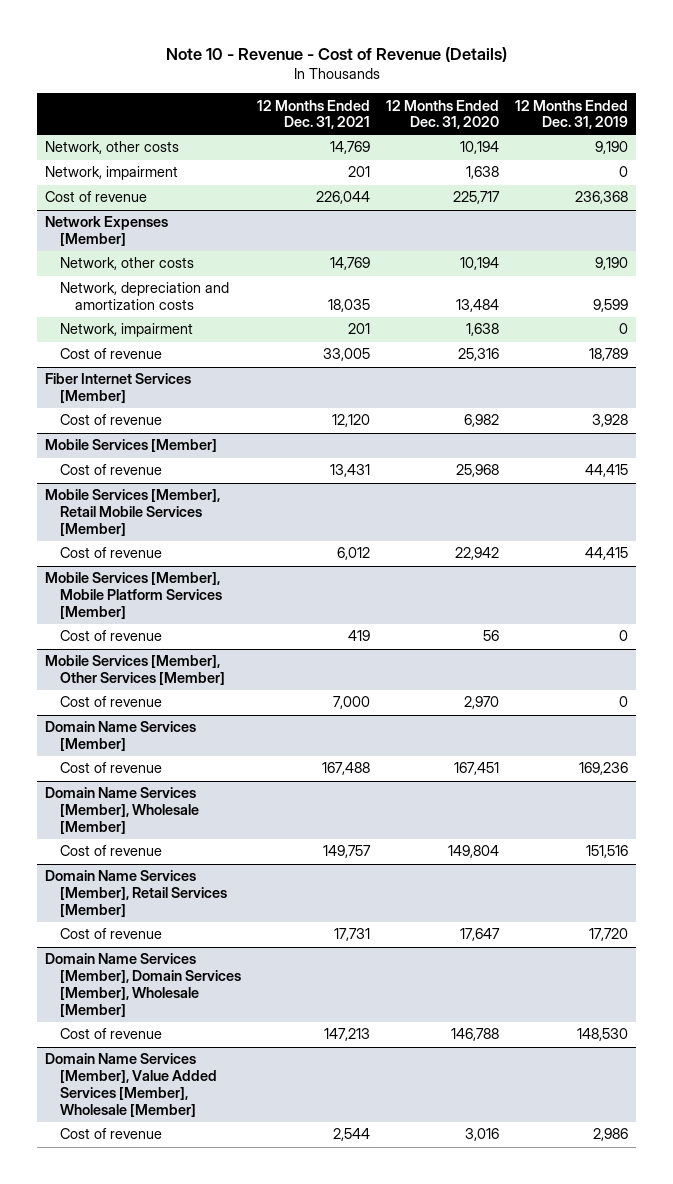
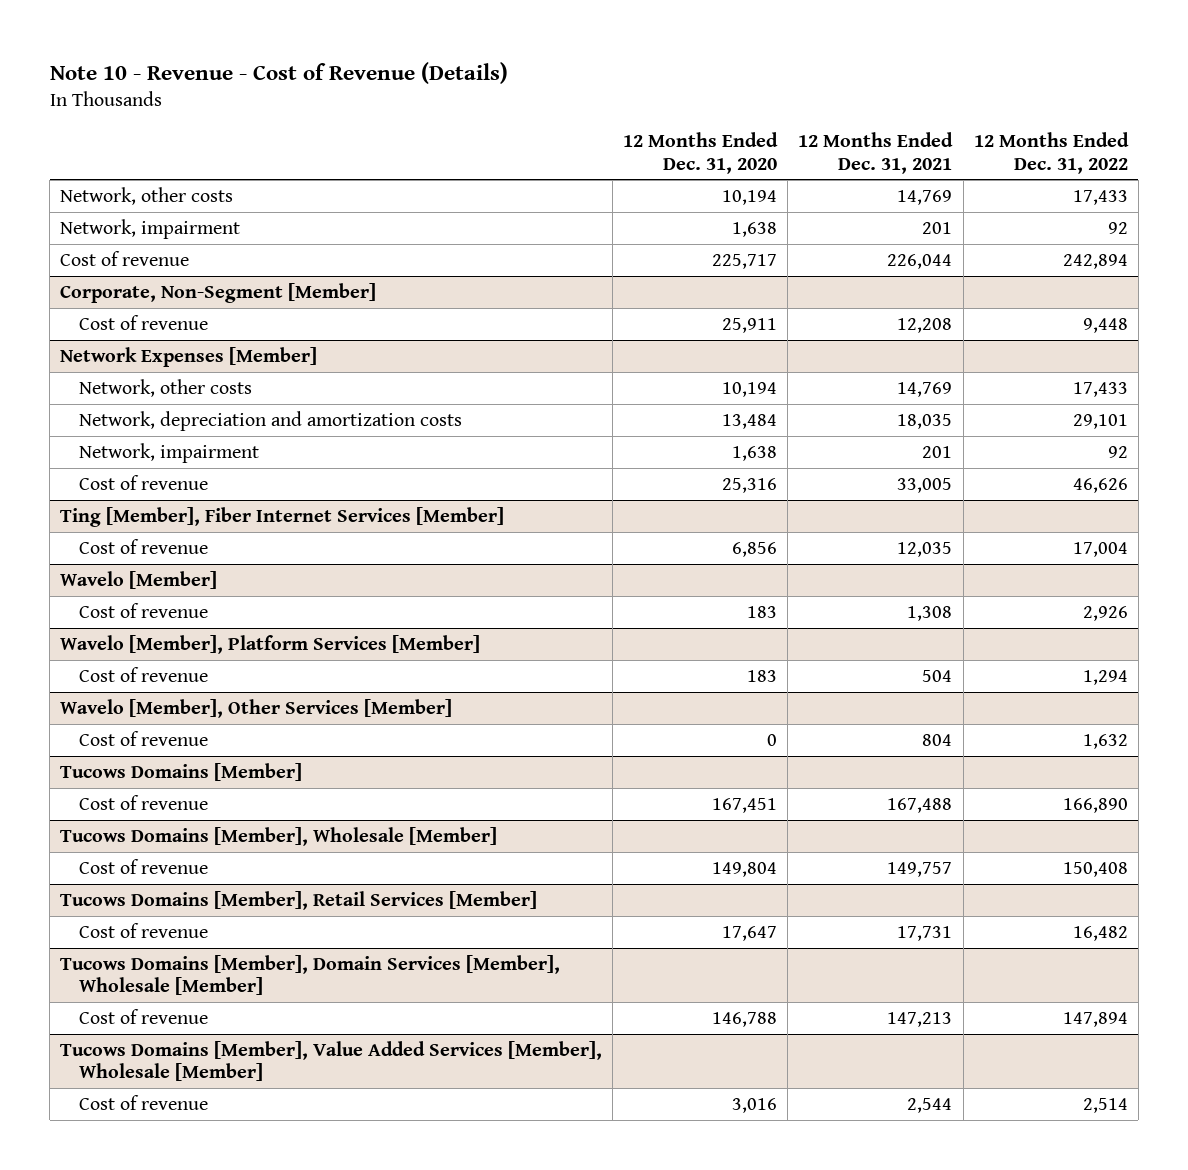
- | 12 Months Ended Dec. 31, 2021 | 12 Months Ended Dec. 31, 2020 | 12 Months Ended Dec. 31, 2019
+ | 12 Months Ended Dec. 31, 2020 | 12 Months Ended Dec. 31, 2021 | 12 Months Ended Dec. 31, 2022
+ Corporate, Non-Segment [Member]
+ Cost of revenue | 25,911 | 12,208 | 9,448
- Fiber Internet Services [Member]
- Cost of revenue | 12,120 | 6,982 | 3,928
- Mobile Services [Member]
- Cost of revenue | 13,431 | 25,968 | 44,415
- Mobile Services [Member], Retail Mobile Services [Member]
- Cost of revenue | 6,012 | 22,942 | 44,415
- Mobile Services [Member], Mobile Platform Services [Member]
- Cost of revenue | 419 | 56 | 0
- Mobile Services [Member], Other Services [Member]
- Cost of revenue | 7,000 | 2,970 | 0
- Domain Name Services [Member]
+ Ting [Member], Fiber Internet Services [Member]
+ Cost of revenue | 6,856 | 12,035 | 17,004
+ Wavelo [Member]
+ Cost of revenue | 183 | 1,308 | 2,926
+ Wavelo [Member], Platform Services [Member]
+ Cost of revenue | 183 | 504 | 1,294
+ Wavelo [Member], Other Services [Member]
+ Cost of revenue | 0 | 804 | 1,632
+ Tucows Domains [Member]
- Domain Name Services [Member], Wholesale [Member]
+ Tucows Domains [Member], Wholesale [Member]
- Domain Name Services [Member], Retail Services [Member]
+ Tucows Domains [Member], Retail Services [Member]
- Domain Name Services [Member], Domain Services [Member], Wholesale [Member]
+ Tucows Domains [Member], Domain Services [Member], Wholesale [Member]
- Domain Name Services [Member], Value Added Services [Member], Wholesale [Member]
+ Tucows Domains [Member], Value Added Services [Member], Wholesale [Member]

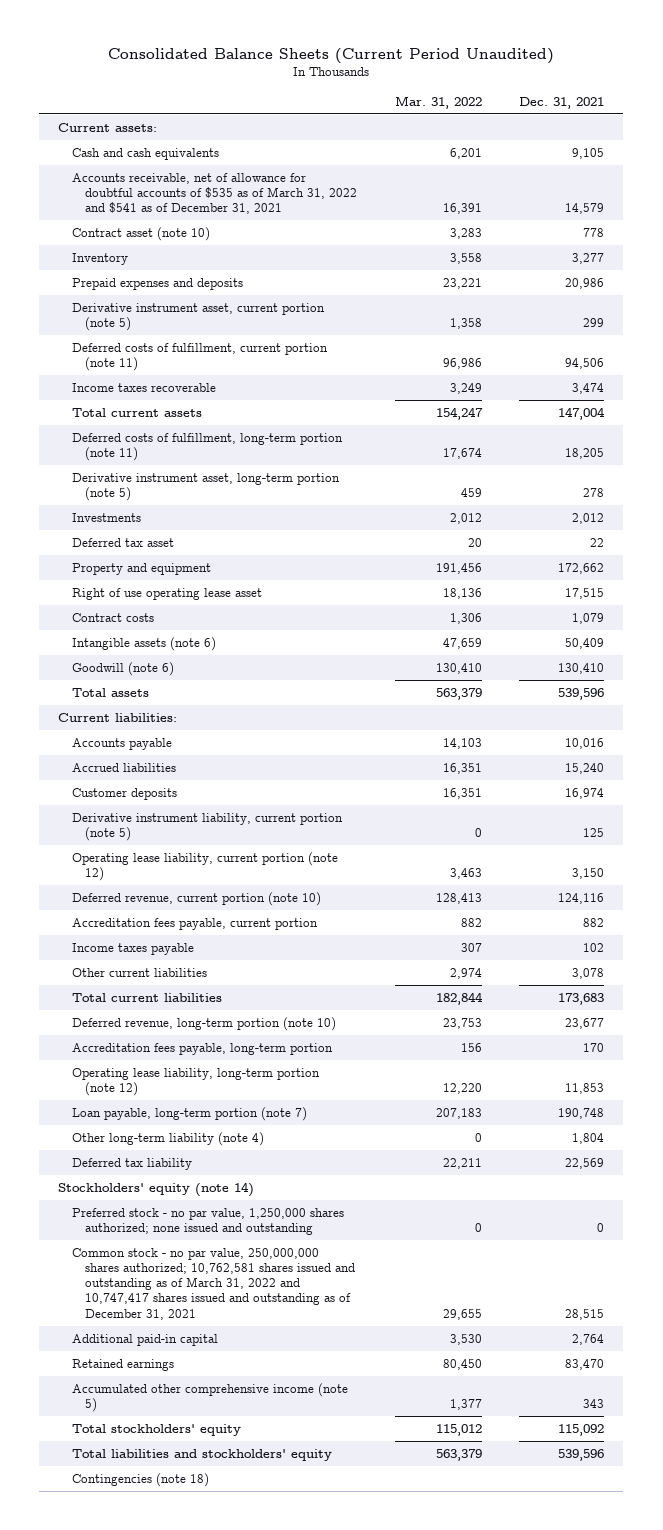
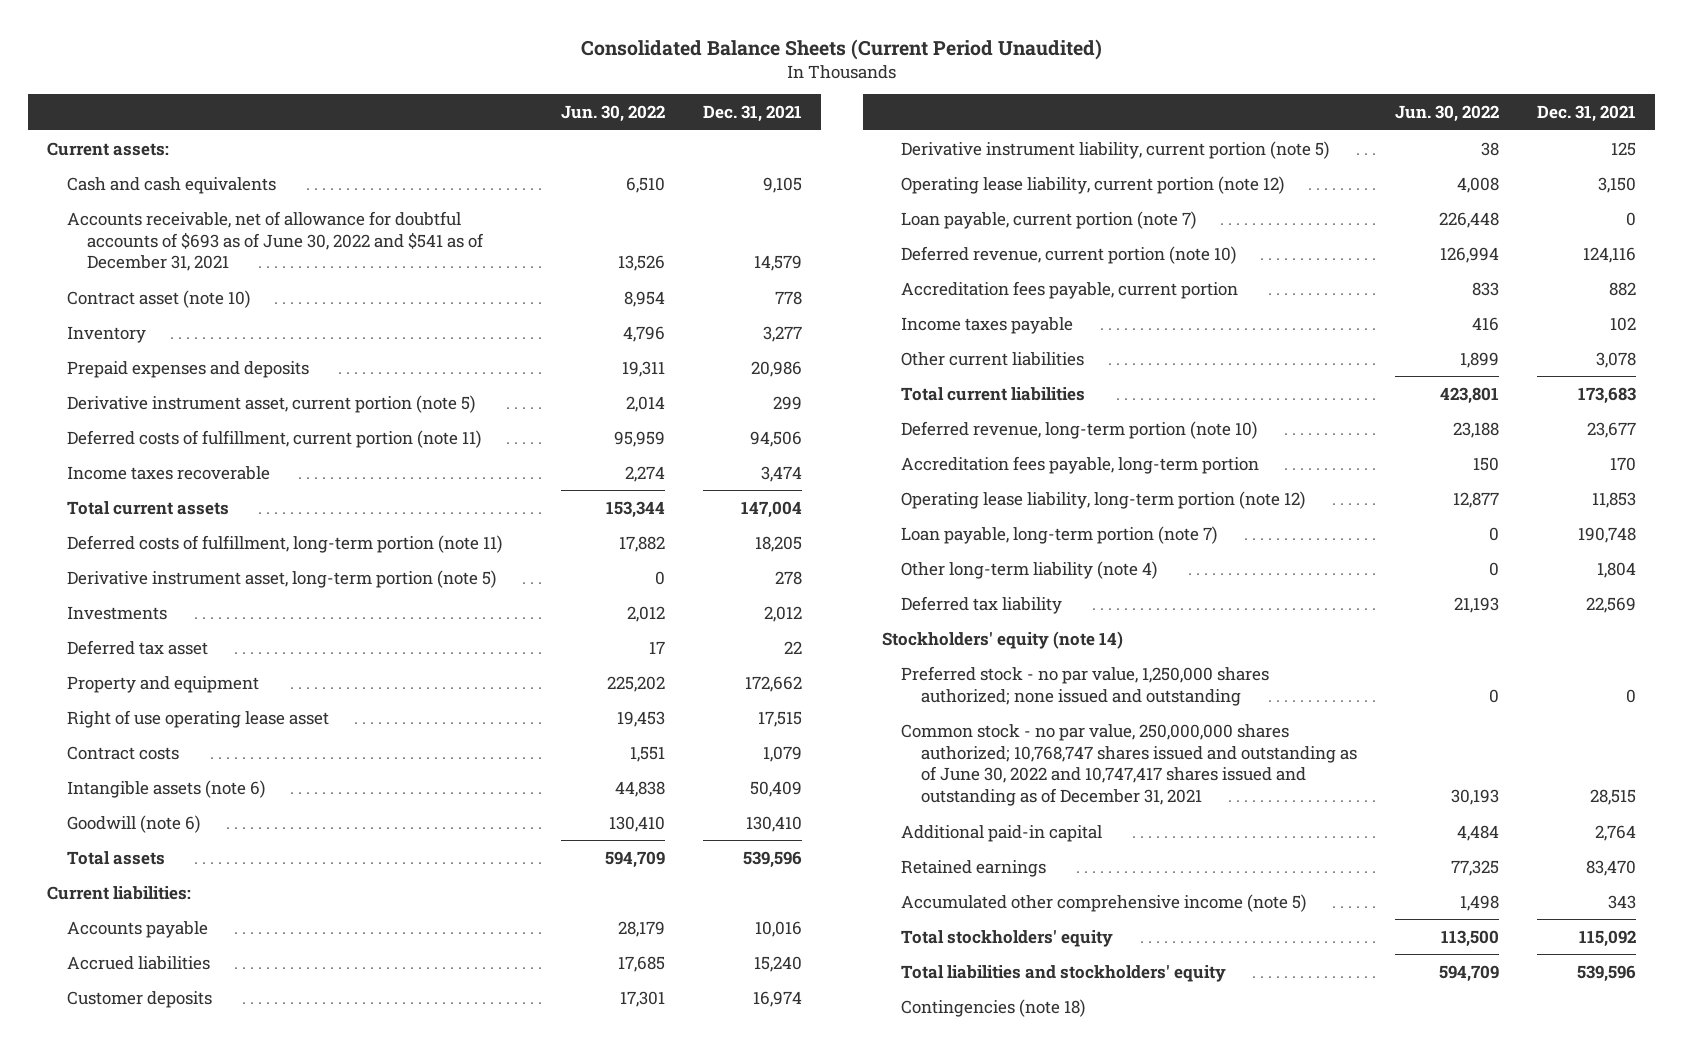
- | Mar. 31, 2022 | Dec. 31, 2021
+ | Jun. 30, 2022 | Dec. 31, 2021
- Accounts receivable, net of allowance for doubtful accounts of $535 as of March 31, 2022 and $541 as of December 31, 2021 | 16,391 | 14,579
+ Accounts receivable, net of allowance for doubtful accounts of $693 as of June 30, 2022 and $541 as of December 31, 2021 | 13,526 | 14,579
+ Loan payable, current portion (note 7) | 226,448 | 0
- Common stock - no par value, 250,000,000 shares authorized; 10,762,581 shares issued and outstanding as of March 31, 2022 and 10,747,417 shares issued and outstanding as of December 31, 2021 | 29,655 | 28,515
+ Common stock - no par value, 250,000,000 shares authorized; 10,768,747 shares issued and outstanding as of June 30, 2022 and 10,747,417 shares issued and outstanding as of December 31, 2021 | 30,193 | 28,515

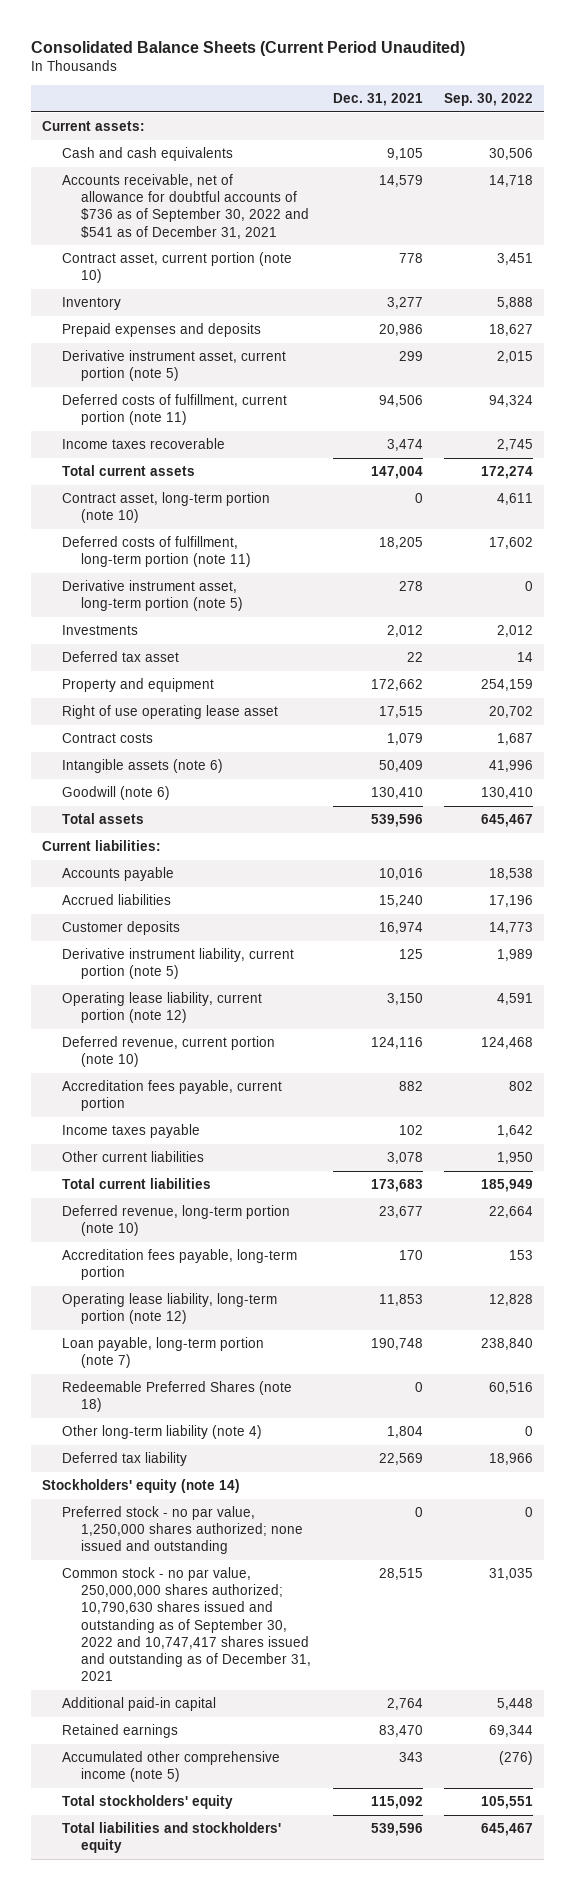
- | Jun. 30, 2022 | Dec. 31, 2021
+ | Dec. 31, 2021 | Sep. 30, 2022
- Accounts receivable, net of allowance for doubtful accounts of $693 as of June 30, 2022 and $541 as of December 31, 2021 | 13,526 | 14,579
- Contract asset (note 10) | 8,954 | 778
+ Accounts receivable, net of allowance for doubtful accounts of $736 as of September 30, 2022 and $541 as of December 31, 2021 | 14,579 | 14,718
+ Contract asset, current portion (note 10) | 778 | 3,451
+ Contract asset, long-term portion (note 10) | 0 | 4,611
- Loan payable, current portion (note 7) | 226,448 | 0
+ Redeemable Preferred Shares (note 18) | 0 | 60,516
- Common stock - no par value, 250,000,000 shares authorized; 10,768,747 shares issued and outstanding as of June 30, 2022 and 10,747,417 shares issued and outstanding as of December 31, 2021 | 30,193 | 28,515
+ Common stock - no par value, 250,000,000 shares authorized; 10,790,630 shares issued and outstanding as of September 30, 2022 and 10,747,417 shares issued and outstanding as of December 31, 2021 | 28,515 | 31,035
- Contingencies (note 18)

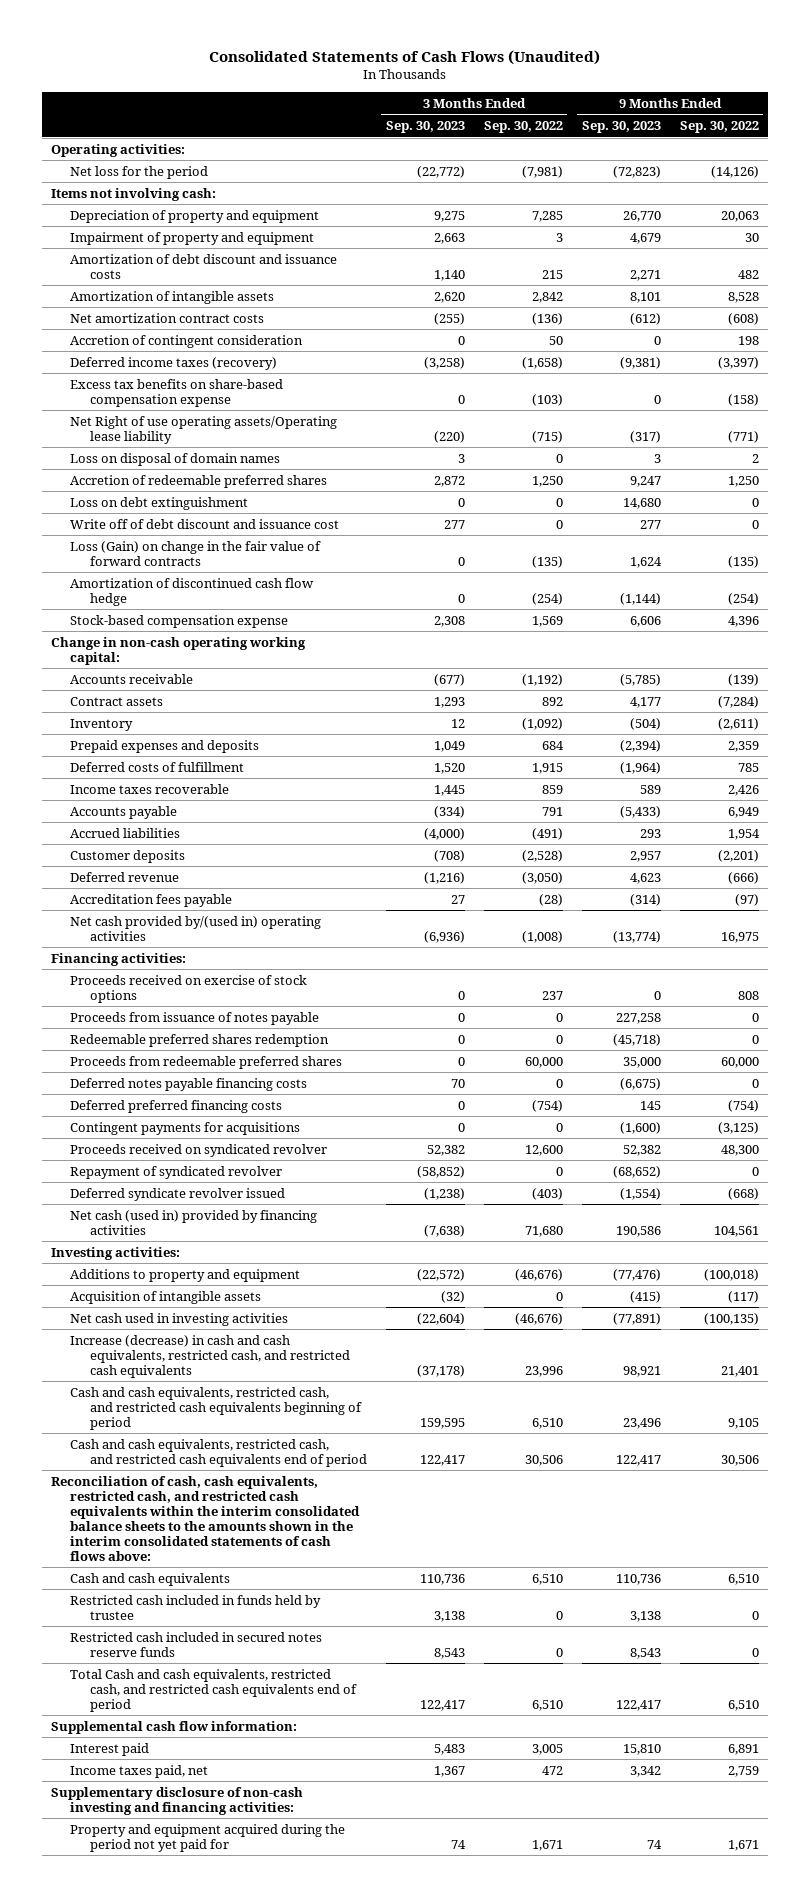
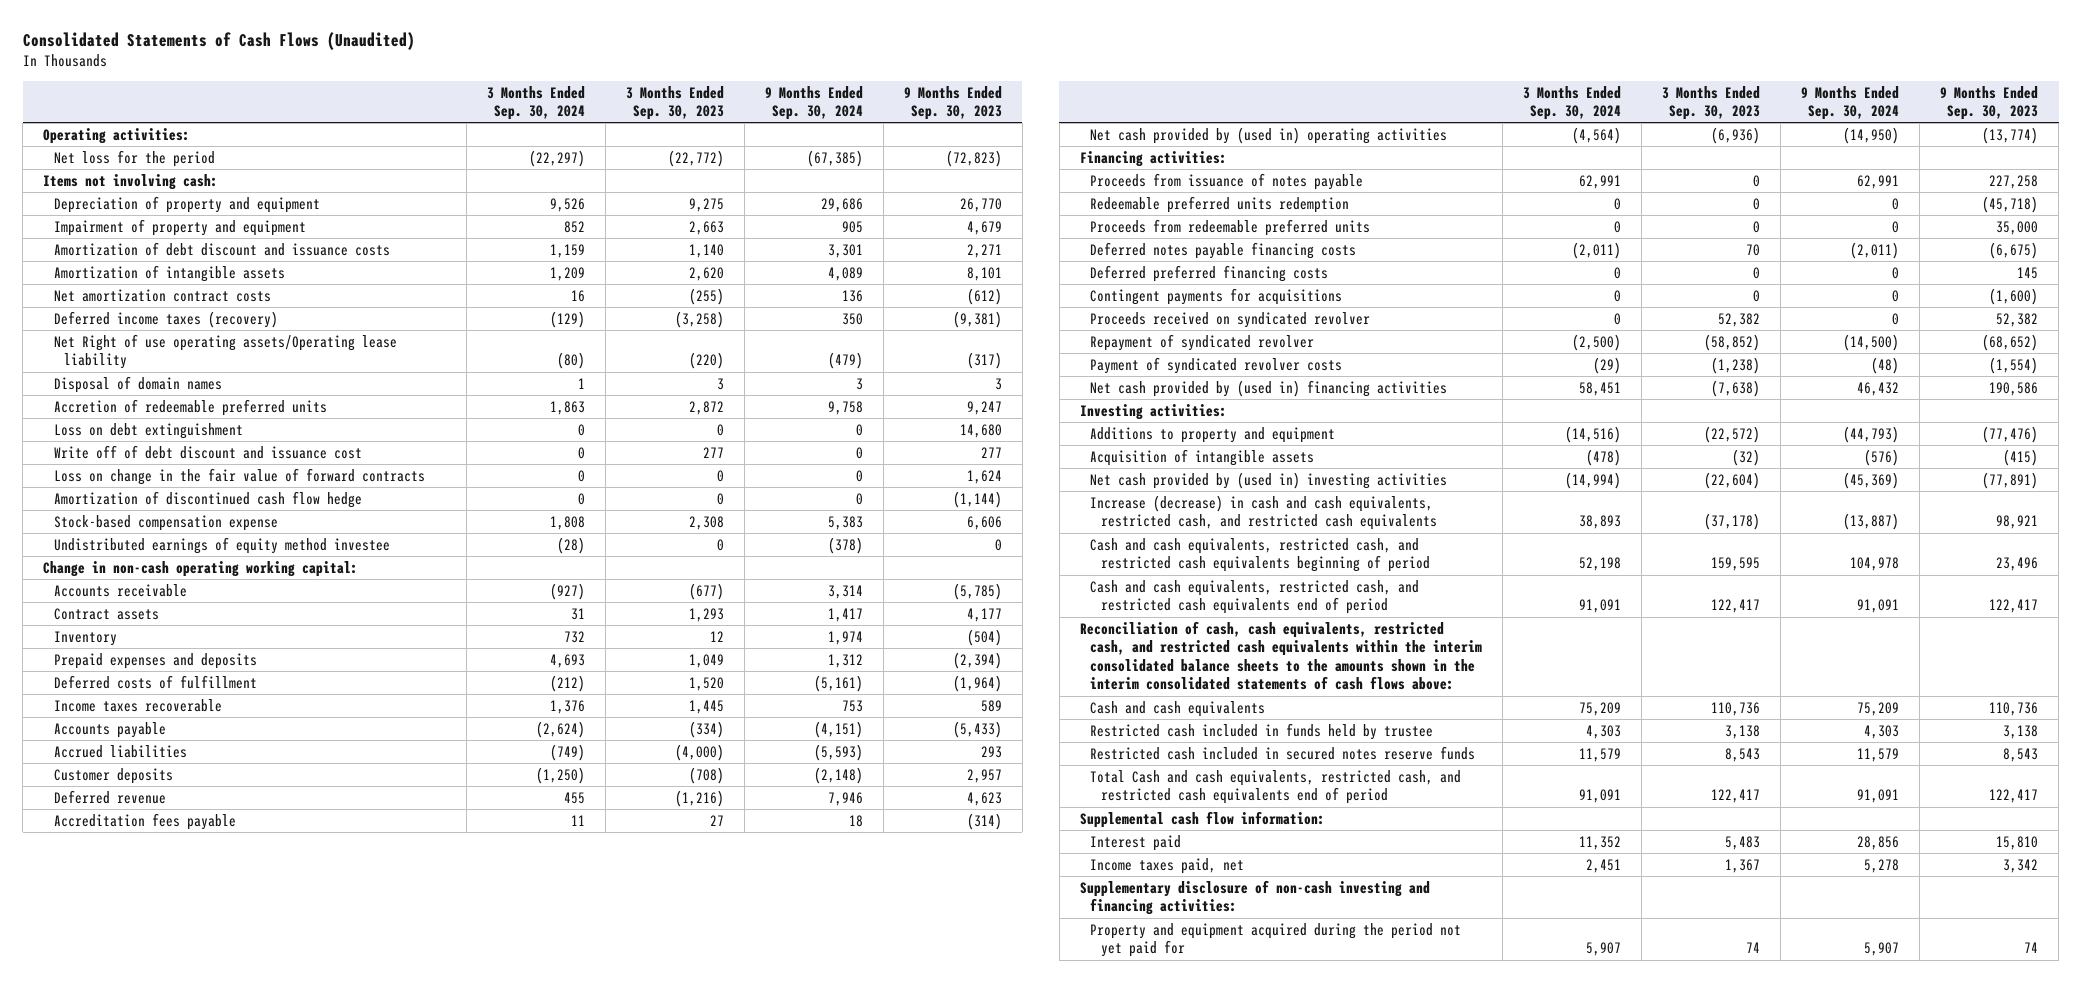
- | 3 Months Ended Sep. 30, 2023 | 3 Months Ended Sep. 30, 2022 | 9 Months Ended Sep. 30, 2023 | 9 Months Ended Sep. 30, 2022
+ | 3 Months Ended Sep. 30, 2024 | 3 Months Ended Sep. 30, 2023 | 9 Months Ended Sep. 30, 2024 | 9 Months Ended Sep. 30, 2023
- Accretion of contingent consideration | 0 | 50 | 0 | 198
- Excess tax benefits on share-based compensation expense | 0 | (103) | 0 | (158)
- Loss on disposal of domain names | 3 | 0 | 3 | 2
- Accretion of redeemable preferred shares | 2,872 | 1,250 | 9,247 | 1,250
+ Disposal of domain names | 1 | 3 | 3 | 3
+ Accretion of redeemable preferred units | 1,863 | 2,872 | 9,758 | 9,247
- Loss (Gain) on change in the fair value of forward contracts | 0 | (135) | 1,624 | (135)
+ Loss on change in the fair value of forward contracts | 0 | 0 | 0 | 1,624
+ Undistributed earnings of equity method investee | (28) | 0 | (378) | 0
- Net cash provided by/(used in) operating activities | (6,936) | (1,008) | (13,774) | 16,975
+ Net cash provided by (used in) operating activities | (4,564) | (6,936) | (14,950) | (13,774)
- Proceeds received on exercise of stock options | 0 | 237 | 0 | 808
- Redeemable preferred shares redemption | 0 | 0 | (45,718) | 0
- Proceeds from redeemable preferred shares | 0 | 60,000 | 35,000 | 60,000
+ Redeemable preferred units redemption | 0 | 0 | 0 | (45,718)
+ Proceeds from redeemable preferred units | 0 | 0 | 0 | 35,000
- Deferred syndicate revolver issued | (1,238) | (403) | (1,554) | (668)
- Net cash (used in) provided by financing activities | (7,638) | 71,680 | 190,586 | 104,561
+ Payment of syndicated revolver costs | (29) | (1,238) | (48) | (1,554)
+ Net cash provided by (used in) financing activities | 58,451 | (7,638) | 46,432 | 190,586
- Net cash used in investing activities | (22,604) | (46,676) | (77,891) | (100,135)
+ Net cash provided by (used in) investing activities | (14,994) | (22,604) | (45,369) | (77,891)

